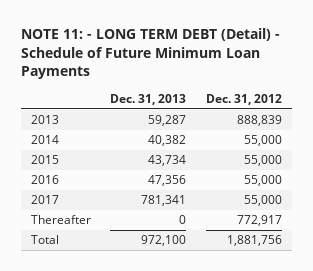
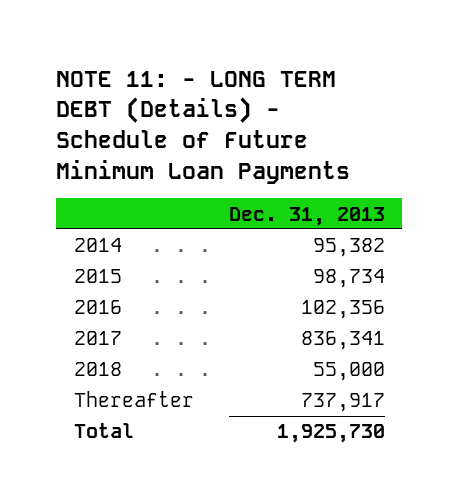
- NOTE 11: - LONG TERM DEBT (Detail) - Schedule of Future Minimum Loan Payments
+ NOTE 11: - LONG TERM DEBT (Details) - Schedule of Future Minimum Loan Payments
- | Dec. 31, 2013 | Dec. 31, 2012
+ | Dec. 31, 2013
- 2013 | 59,287 | 888,839
- 2014 | 40,382 | 55,000
- 2015 | 43,734 | 55,000
- 2016 | 47,356 | 55,000
- 2017 | 781,341 | 55,000
- Thereafter | 0 | 772,917
- Total | 972,100 | 1,881,756
+ 2014 | 95,382
+ 2015 | 98,734
+ 2016 | 102,356
+ 2017 | 836,341
+ 2018 | 55,000
+ Thereafter | 737,917
+ Total | 1,925,730

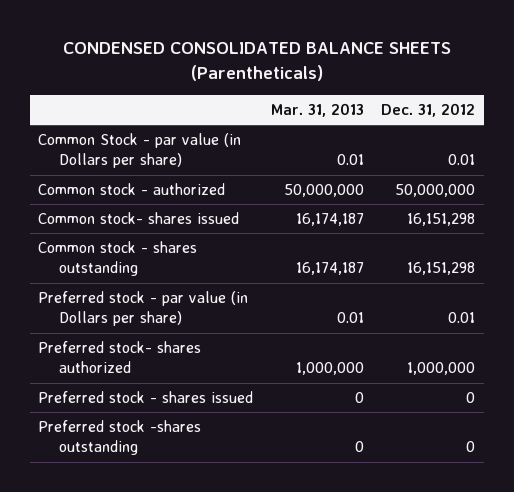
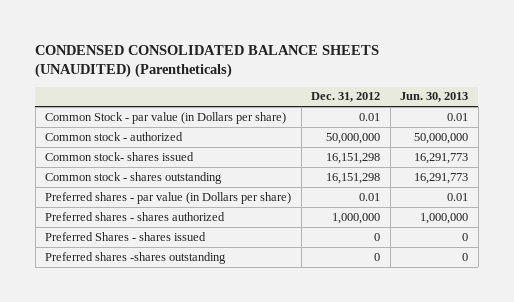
- CONDENSED CONSOLIDATED BALANCE SHEETS (Parentheticals)
+ CONDENSED CONSOLIDATED BALANCE SHEETS (UNAUDITED) (Parentheticals)
- | Mar. 31, 2013 | Dec. 31, 2012
+ | Dec. 31, 2012 | Jun. 30, 2013
- Preferred stock - par value (in Dollars per share) | 0.01 | 0.01
- Preferred stock- shares authorized | 1,000,000 | 1,000,000
- Preferred stock - shares issued | 0 | 0
- Preferred stock -shares outstanding | 0 | 0
+ Preferred shares - par value (in Dollars per share) | 0.01 | 0.01
+ Preferred shares - shares authorized | 1,000,000 | 1,000,000
+ Preferred Shares - shares issued | 0 | 0
+ Preferred shares -shares outstanding | 0 | 0

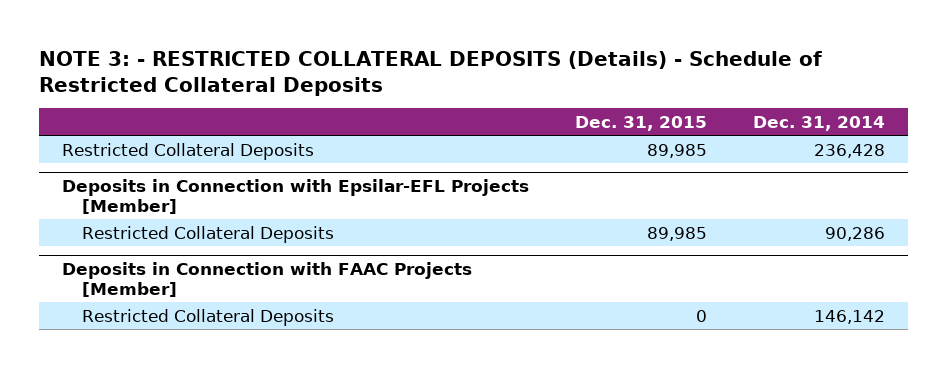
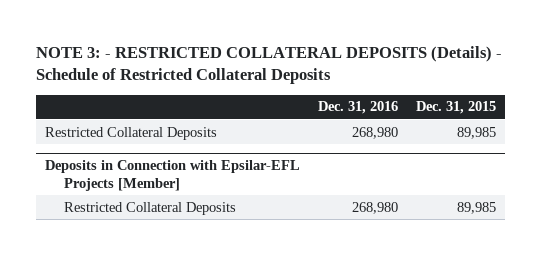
- | Dec. 31, 2015 | Dec. 31, 2014
+ | Dec. 31, 2016 | Dec. 31, 2015
- Deposits in Connection with FAAC Projects [Member]
- Restricted Collateral Deposits | 0 | 146,142

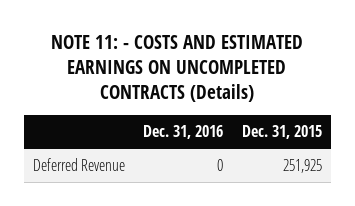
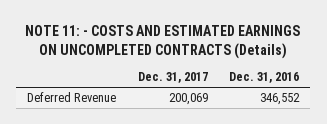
- | Dec. 31, 2016 | Dec. 31, 2015
+ | Dec. 31, 2017 | Dec. 31, 2016
- Deferred Revenue | 0 | 251,925
+ Deferred Revenue | 200,069 | 346,552

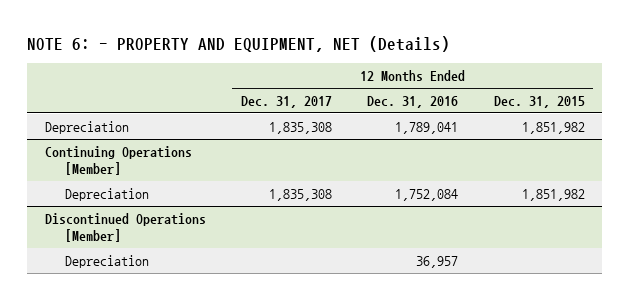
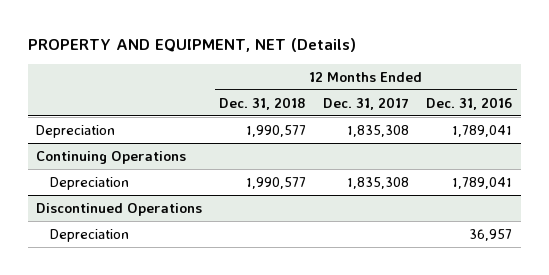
- NOTE 6: - PROPERTY AND EQUIPMENT, NET (Details)
+ PROPERTY AND EQUIPMENT, NET (Details)
- | 12 Months Ended Dec. 31, 2017 | 12 Months Ended Dec. 31, 2016 | 12 Months Ended Dec. 31, 2015
+ | 12 Months Ended Dec. 31, 2018 | 12 Months Ended Dec. 31, 2017 | 12 Months Ended Dec. 31, 2016
- Continuing Operations [Member]
- Depreciation | 1,835,308 | 1,752,084 | 1,851,982
- Discontinued Operations [Member]
+ Continuing Operations
+ Depreciation | 1,990,577 | 1,835,308 | 1,789,041
+ Discontinued Operations

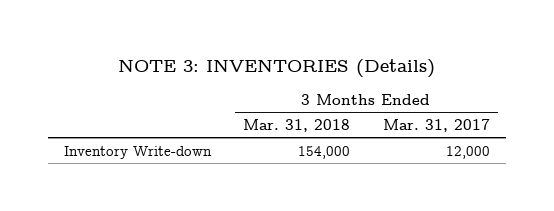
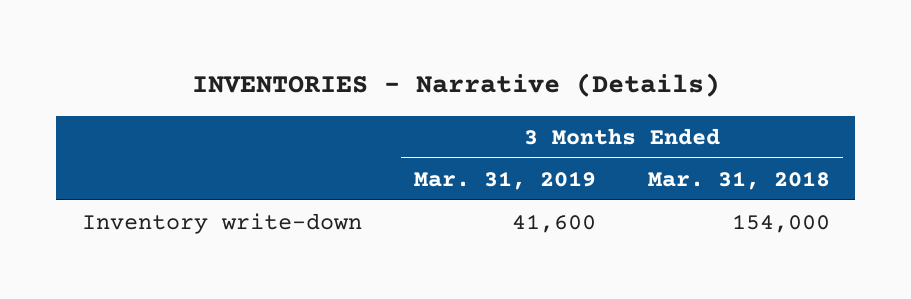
- NOTE 3: INVENTORIES (Details)
+ INVENTORIES - Narrative (Details)
- | 3 Months Ended Mar. 31, 2018 | 3 Months Ended Mar. 31, 2017
+ | 3 Months Ended Mar. 31, 2019 | 3 Months Ended Mar. 31, 2018
- Inventory Write-down | 154,000 | 12,000
+ Inventory write-down | 41,600 | 154,000

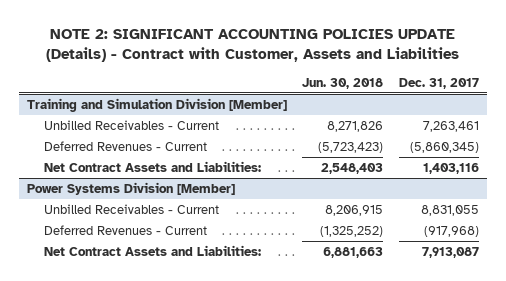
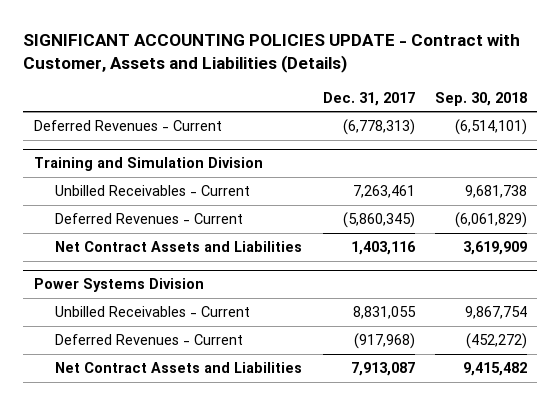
- NOTE 2: SIGNIFICANT ACCOUNTING POLICIES UPDATE (Details) - Contract with Customer, Assets and Liabilities
+ SIGNIFICANT ACCOUNTING POLICIES UPDATE - Contract with Customer, Assets and Liabilities (Details)
- | Jun. 30, 2018 | Dec. 31, 2017
+ | Dec. 31, 2017 | Sep. 30, 2018
- Training and Simulation Division [Member]
+ Deferred Revenues - Current | (6,778,313) | (6,514,101)
+ Training and Simulation Division
- Net Contract Assets and Liabilities: | 2,548,403 | 1,403,116
- Power Systems Division [Member]
+ Net Contract Assets and Liabilities | 1,403,116 | 3,619,909
+ Power Systems Division
- Net Contract Assets and Liabilities: | 6,881,663 | 7,913,087
+ Net Contract Assets and Liabilities | 7,913,087 | 9,415,482

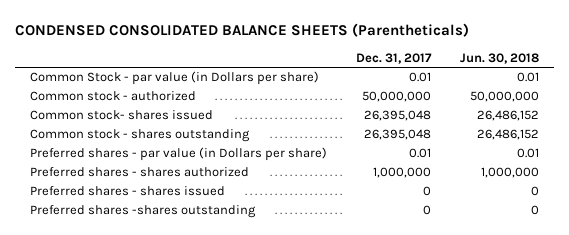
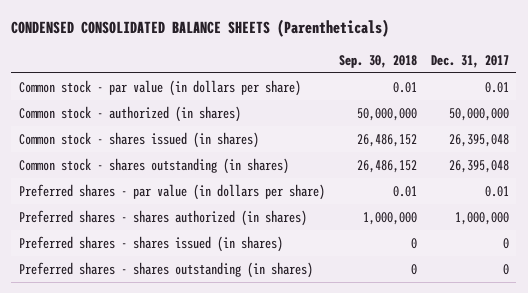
- | Dec. 31, 2017 | Jun. 30, 2018
+ | Sep. 30, 2018 | Dec. 31, 2017
- Common Stock - par value (in Dollars per share) | 0.01 | 0.01
- Common stock - authorized | 50,000,000 | 50,000,000
- Common stock- shares issued | 26,395,048 | 26,486,152
- Common stock - shares outstanding | 26,395,048 | 26,486,152
- Preferred shares - par value (in Dollars per share) | 0.01 | 0.01
- Preferred shares - shares authorized | 1,000,000 | 1,000,000
- Preferred shares - shares issued | 0 | 0
- Preferred shares -shares outstanding | 0 | 0
+ Common stock - par value (in dollars per share) | 0.01 | 0.01
+ Common stock - authorized (in shares) | 50,000,000 | 50,000,000
+ Common stock - shares issued (in shares) | 26,486,152 | 26,395,048
+ Common stock - shares outstanding (in shares) | 26,486,152 | 26,395,048
+ Preferred shares - par value (in dollars per share) | 0.01 | 0.01
+ Preferred shares - shares authorized (in shares) | 1,000,000 | 1,000,000
+ Preferred shares - shares issued (in shares) | 0 | 0
+ Preferred shares - shares outstanding (in shares) | 0 | 0

